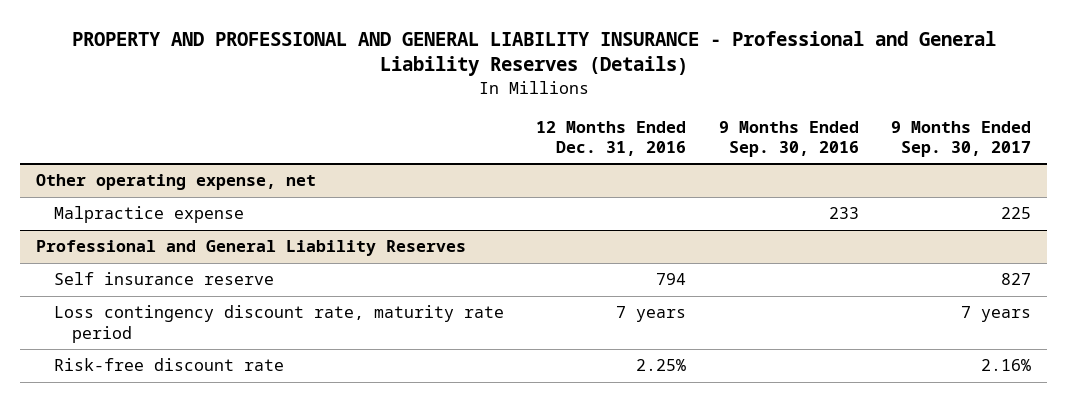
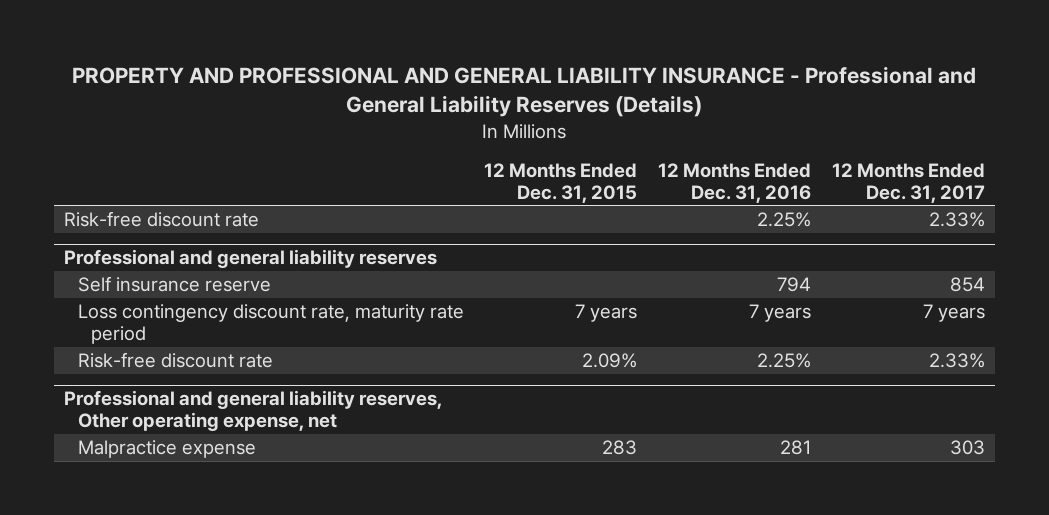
- | 12 Months Ended Dec. 31, 2016 | 9 Months Ended Sep. 30, 2016 | 9 Months Ended Sep. 30, 2017
+ | 12 Months Ended Dec. 31, 2015 | 12 Months Ended Dec. 31, 2016 | 12 Months Ended Dec. 31, 2017
- Other operating expense, net
- Malpractice expense | | 233 | 225
- Professional and General Liability Reserves
+ Risk-free discount rate | | 2.25% | 2.33%
+ Professional and general liability reserves
+ Professional and general liability reserves, Other operating expense, net
+ Malpractice expense | 283 | 281 | 303

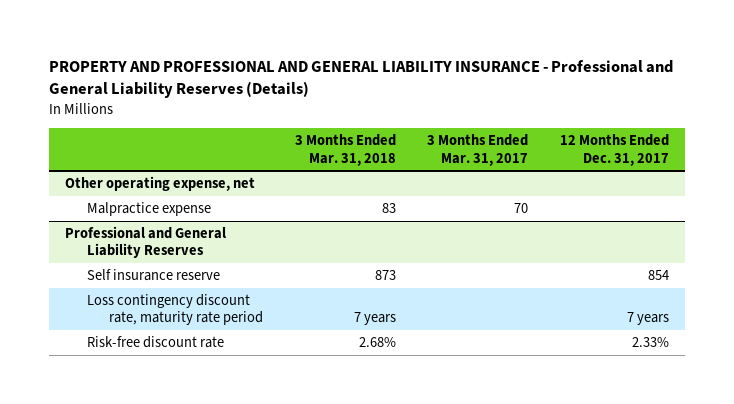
- | 12 Months Ended Dec. 31, 2015 | 12 Months Ended Dec. 31, 2016 | 12 Months Ended Dec. 31, 2017
+ | 3 Months Ended Mar. 31, 2018 | 3 Months Ended Mar. 31, 2017 | 12 Months Ended Dec. 31, 2017
- Risk-free discount rate | | 2.25% | 2.33%
- Professional and general liability reserves
+ Other operating expense, net
+ Malpractice expense | 83 | 70 |
+ Professional and General Liability Reserves
- Professional and general liability reserves, Other operating expense, net
- Malpractice expense | 283 | 281 | 303

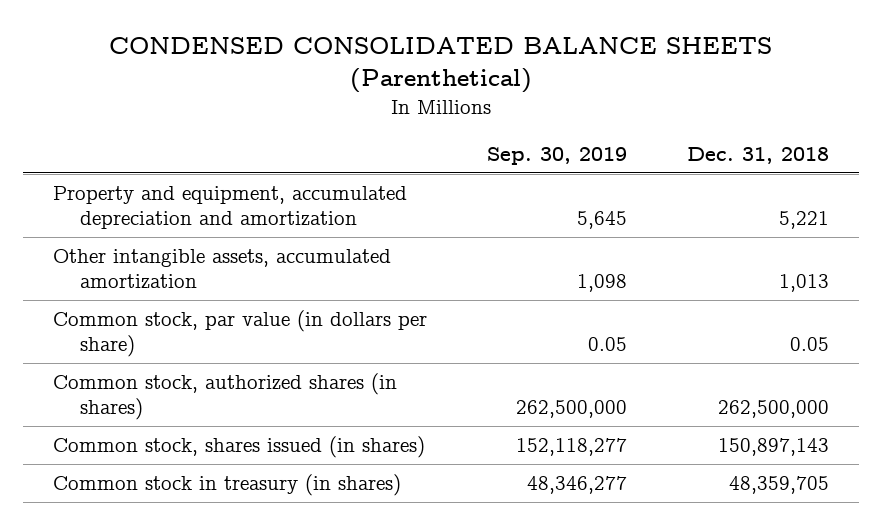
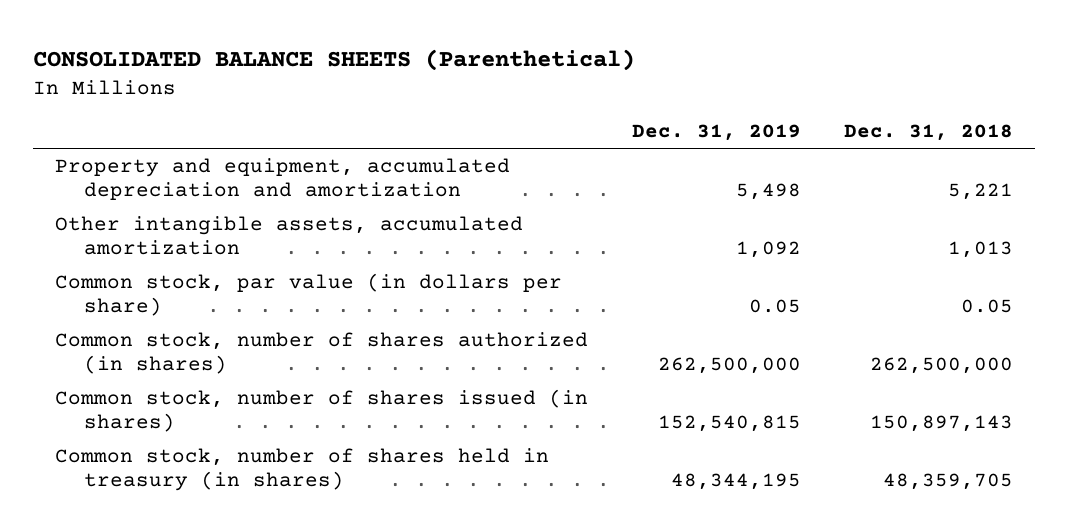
- CONDENSED CONSOLIDATED BALANCE SHEETS (Parenthetical)
+ CONSOLIDATED BALANCE SHEETS (Parenthetical)
- | Sep. 30, 2019 | Dec. 31, 2018
+ | Dec. 31, 2019 | Dec. 31, 2018
- Common stock, authorized shares (in shares) | 262,500,000 | 262,500,000
- Common stock, shares issued (in shares) | 152,118,277 | 150,897,143
- Common stock in treasury (in shares) | 48,346,277 | 48,359,705
+ Common stock, number of shares authorized (in shares) | 262,500,000 | 262,500,000
+ Common stock, number of shares issued (in shares) | 152,540,815 | 150,897,143
+ Common stock, number of shares held in treasury (in shares) | 48,344,195 | 48,359,705

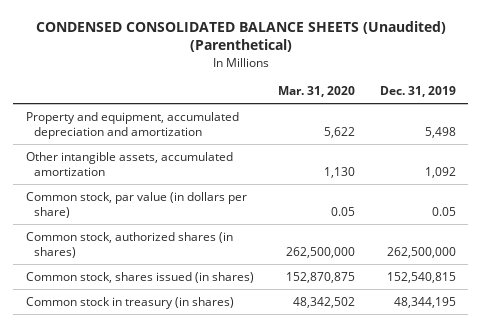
- CONSOLIDATED BALANCE SHEETS (Parenthetical)
+ CONDENSED CONSOLIDATED BALANCE SHEETS (Unaudited) (Parenthetical)
- | Dec. 31, 2019 | Dec. 31, 2018
+ | Mar. 31, 2020 | Dec. 31, 2019
- Common stock, number of shares authorized (in shares) | 262,500,000 | 262,500,000
- Common stock, number of shares issued (in shares) | 152,540,815 | 150,897,143
- Common stock, number of shares held in treasury (in shares) | 48,344,195 | 48,359,705
+ Common stock, authorized shares (in shares) | 262,500,000 | 262,500,000
+ Common stock, shares issued (in shares) | 152,870,875 | 152,540,815
+ Common stock in treasury (in shares) | 48,342,502 | 48,344,195

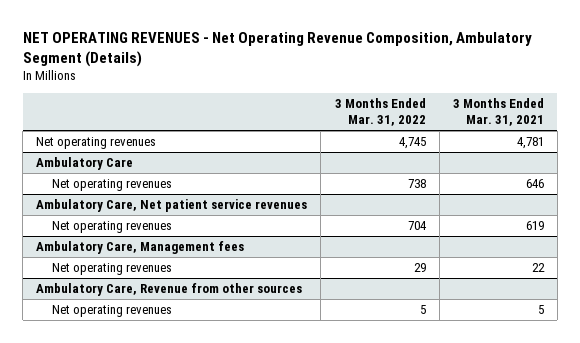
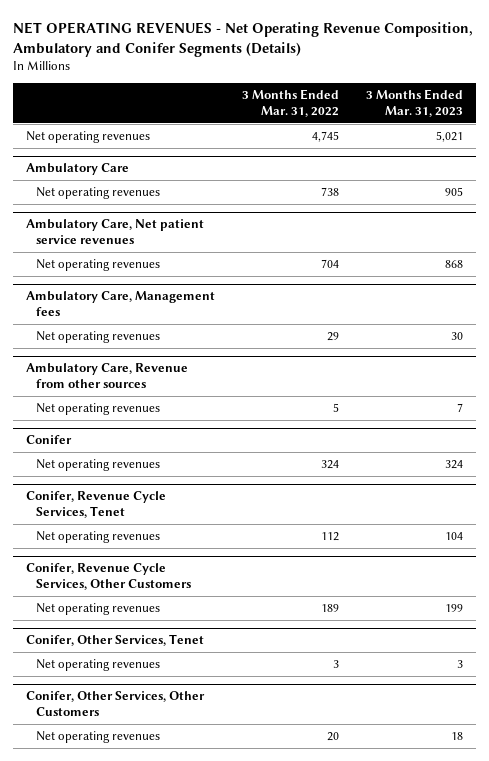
- NET OPERATING REVENUES - Net Operating Revenue Composition, Ambulatory Segment (Details)
+ NET OPERATING REVENUES - Net Operating Revenue Composition, Ambulatory and Conifer Segments (Details)
- | 3 Months Ended Mar. 31, 2022 | 3 Months Ended Mar. 31, 2021
+ | 3 Months Ended Mar. 31, 2022 | 3 Months Ended Mar. 31, 2023
+ Conifer
+ Net operating revenues | 324 | 324
+ Conifer, Revenue Cycle Services, Tenet
+ Net operating revenues | 112 | 104
+ Conifer, Revenue Cycle Services, Other Customers
+ Net operating revenues | 189 | 199
+ Conifer, Other Services, Tenet
+ Net operating revenues | 3 | 3
+ Conifer, Other Services, Other Customers
+ Net operating revenues | 20 | 18

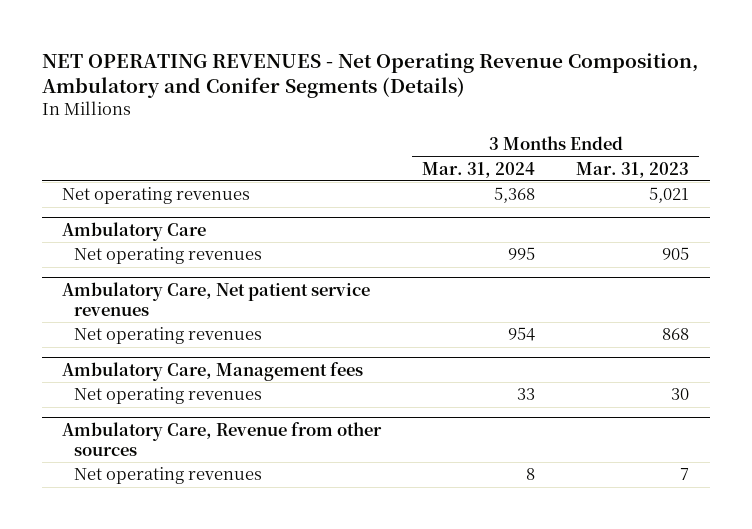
- | 3 Months Ended Mar. 31, 2022 | 3 Months Ended Mar. 31, 2023
+ | 3 Months Ended Mar. 31, 2024 | 3 Months Ended Mar. 31, 2023
- Conifer
- Net operating revenues | 324 | 324
- Conifer, Revenue Cycle Services, Tenet
- Net operating revenues | 112 | 104
- Conifer, Revenue Cycle Services, Other Customers
- Net operating revenues | 189 | 199
- Conifer, Other Services, Tenet
- Net operating revenues | 3 | 3
- Conifer, Other Services, Other Customers
- Net operating revenues | 20 | 18

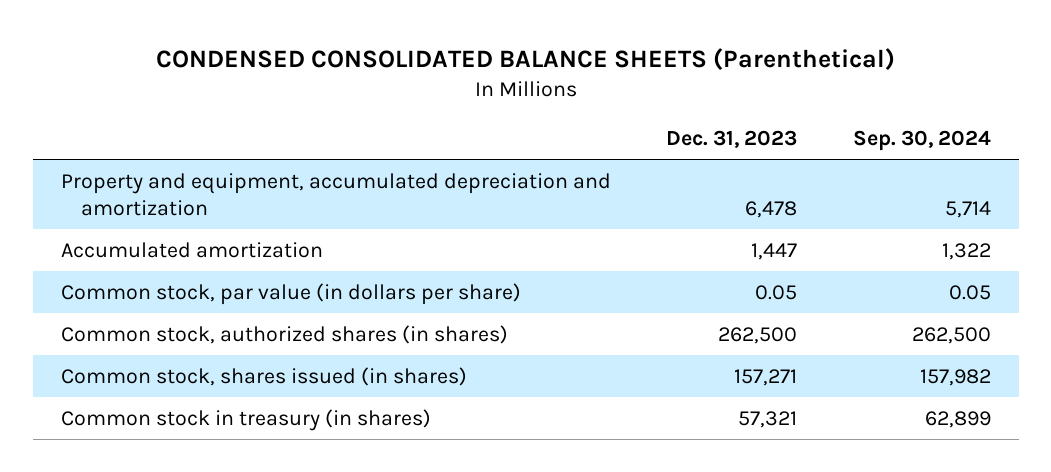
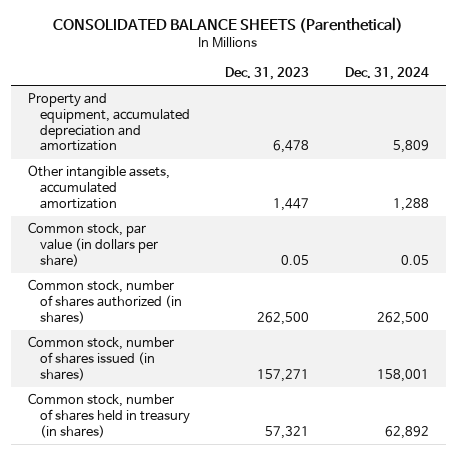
- CONDENSED CONSOLIDATED BALANCE SHEETS (Parenthetical)
+ CONSOLIDATED BALANCE SHEETS (Parenthetical)
- | Dec. 31, 2023 | Sep. 30, 2024
+ | Dec. 31, 2023 | Dec. 31, 2024
- Accumulated amortization | 1,447 | 1,322
+ Other intangible assets, accumulated amortization | 1,447 | 1,288
- Common stock, authorized shares (in shares) | 262,500 | 262,500
- Common stock, shares issued (in shares) | 157,271 | 157,982
- Common stock in treasury (in shares) | 57,321 | 62,899
+ Common stock, number of shares authorized (in shares) | 262,500 | 262,500
+ Common stock, number of shares issued (in shares) | 157,271 | 158,001
+ Common stock, number of shares held in treasury (in shares) | 57,321 | 62,892

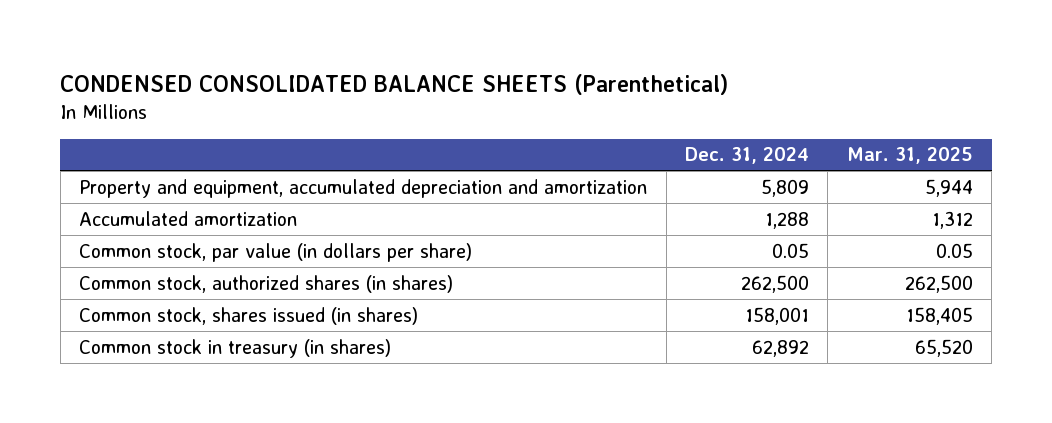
- CONSOLIDATED BALANCE SHEETS (Parenthetical)
+ CONDENSED CONSOLIDATED BALANCE SHEETS (Parenthetical)
- | Dec. 31, 2023 | Dec. 31, 2024
+ | Dec. 31, 2024 | Mar. 31, 2025
- Other intangible assets, accumulated amortization | 1,447 | 1,288
+ Accumulated amortization | 1,288 | 1,312
- Common stock, number of shares authorized (in shares) | 262,500 | 262,500
- Common stock, number of shares issued (in shares) | 157,271 | 158,001
- Common stock, number of shares held in treasury (in shares) | 57,321 | 62,892
+ Common stock, authorized shares (in shares) | 262,500 | 262,500
+ Common stock, shares issued (in shares) | 158,001 | 158,405
+ Common stock in treasury (in shares) | 62,892 | 65,520

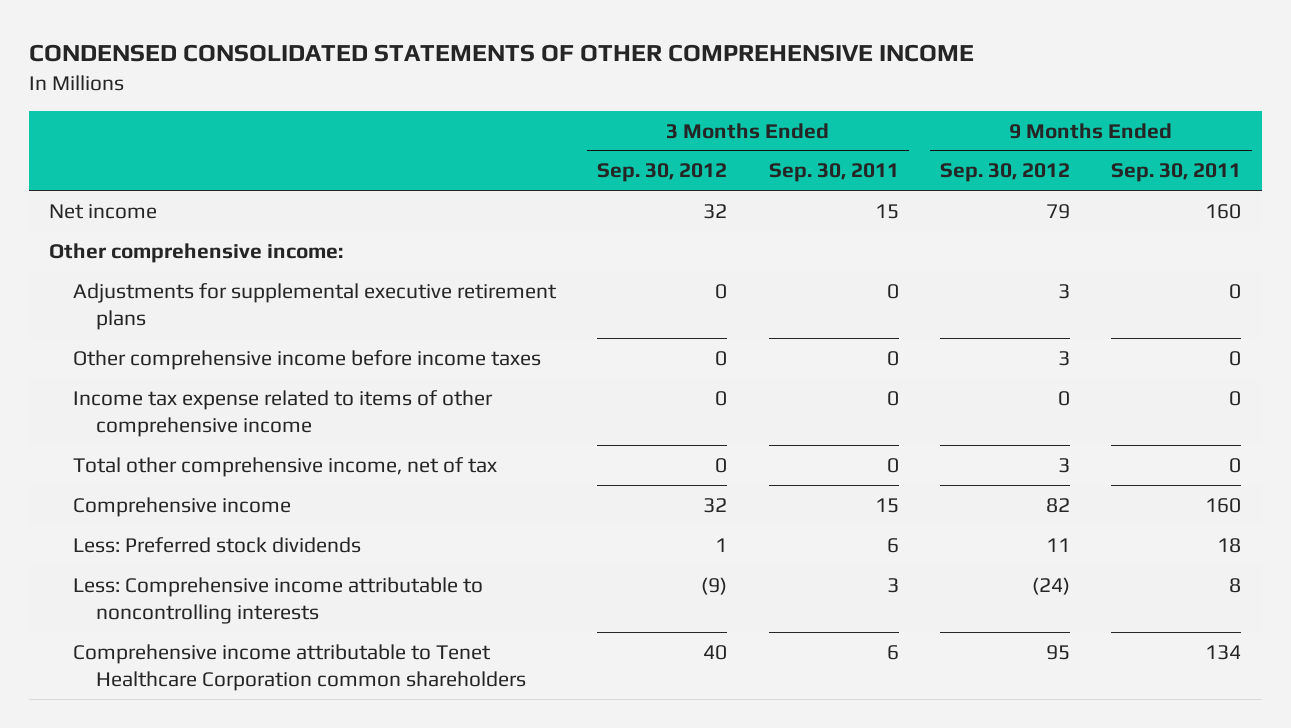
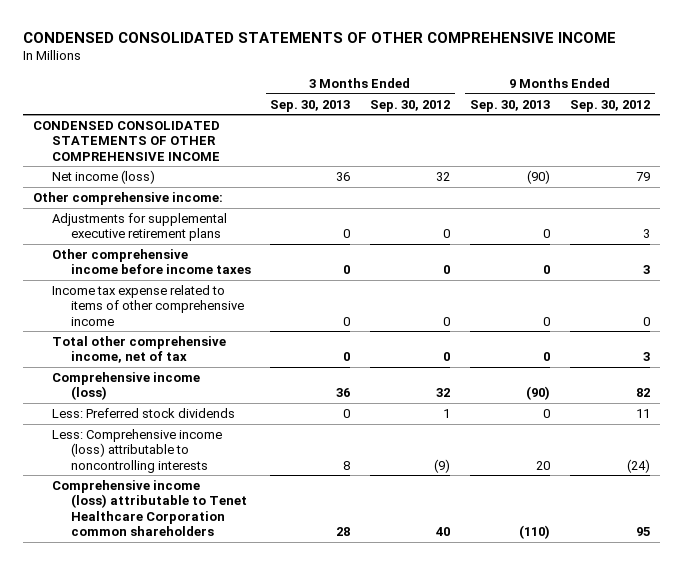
- | 3 Months Ended Sep. 30, 2012 | 3 Months Ended Sep. 30, 2011 | 9 Months Ended Sep. 30, 2012 | 9 Months Ended Sep. 30, 2011
+ | 3 Months Ended Sep. 30, 2013 | 3 Months Ended Sep. 30, 2012 | 9 Months Ended Sep. 30, 2013 | 9 Months Ended Sep. 30, 2012
- Net income | 32 | 15 | 79 | 160
+ CONDENSED CONSOLIDATED STATEMENTS OF OTHER COMPREHENSIVE INCOME
+ Net income (loss) | 36 | 32 | (90) | 79
- Comprehensive income | 32 | 15 | 82 | 160
+ Comprehensive income (loss) | 36 | 32 | (90) | 82
- Less: Comprehensive income attributable to noncontrolling interests | (9) | 3 | (24) | 8
- Comprehensive income attributable to Tenet Healthcare Corporation common shareholders | 40 | 6 | 95 | 134
+ Less: Comprehensive income (loss) attributable to noncontrolling interests | 8 | (9) | 20 | (24)
+ Comprehensive income (loss) attributable to Tenet Healthcare Corporation common shareholders | 28 | 40 | (110) | 95

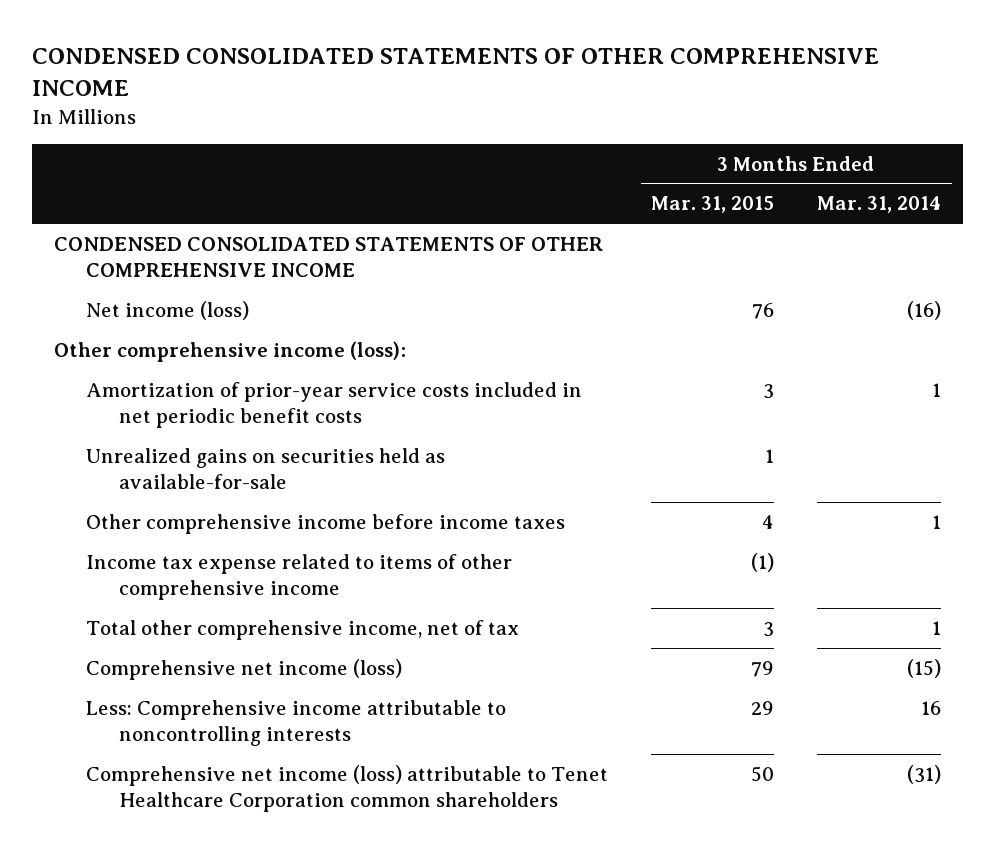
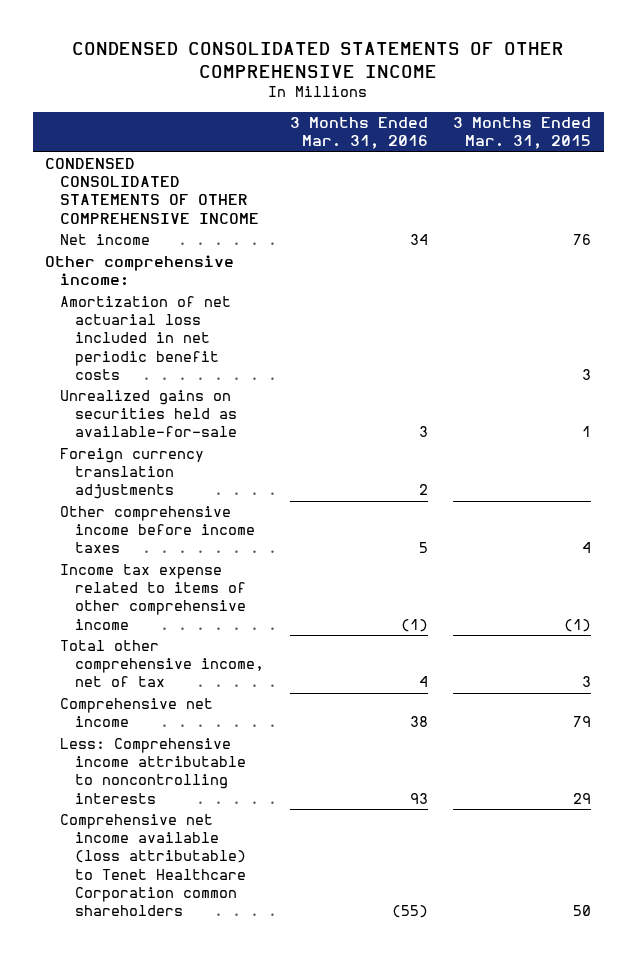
- | 3 Months Ended Mar. 31, 2015 | 3 Months Ended Mar. 31, 2014
+ | 3 Months Ended Mar. 31, 2016 | 3 Months Ended Mar. 31, 2015
- Net income (loss) | 76 | (16)
- Other comprehensive income (loss):
- Amortization of prior-year service costs included in net periodic benefit costs | 3 | 1
+ Net income | 34 | 76
+ Other comprehensive income:
+ Amortization of net actuarial loss included in net periodic benefit costs | | 3
+ Foreign currency translation adjustments | 2 |
- Comprehensive net income (loss) | 79 | (15)
+ Comprehensive net income | 38 | 79
- Comprehensive net income (loss) attributable to Tenet Healthcare Corporation common shareholders | 50 | (31)
+ Comprehensive net income available (loss attributable) to Tenet Healthcare Corporation common shareholders | (55) | 50

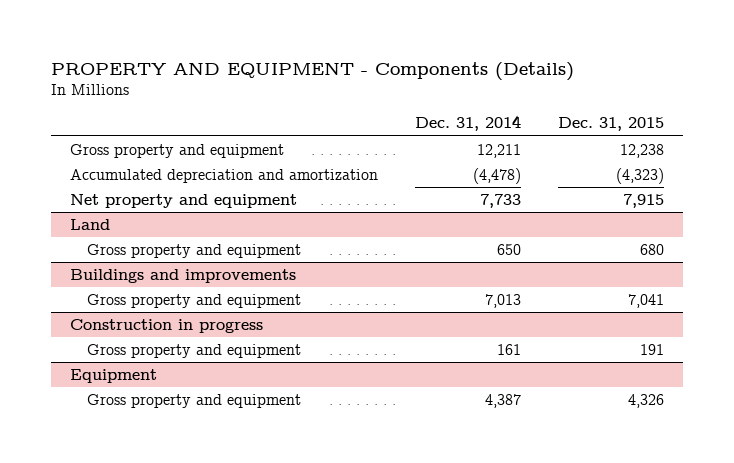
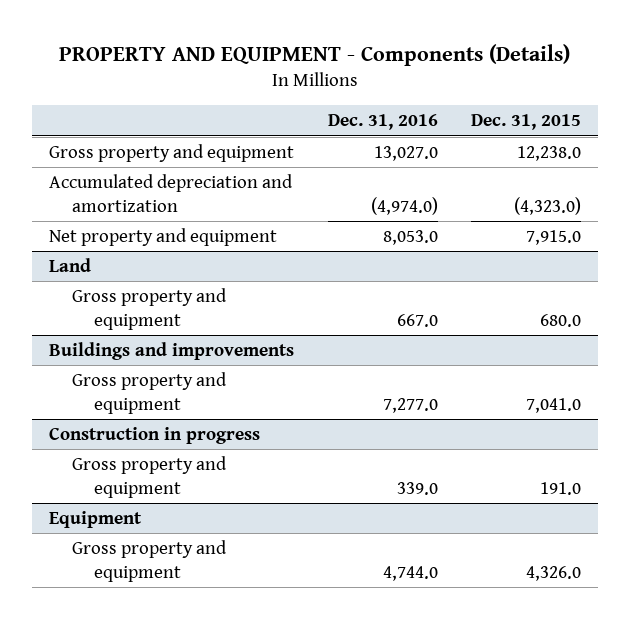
- | Dec. 31, 2014 | Dec. 31, 2015
+ | Dec. 31, 2016 | Dec. 31, 2015
- Gross property and equipment | 12,211 | 12,238
- Accumulated depreciation and amortization | (4,478) | (4,323)
- Net property and equipment | 7,733 | 7,915
+ Gross property and equipment | 13,027.0 | 12,238.0
+ Accumulated depreciation and amortization | (4,974.0) | (4,323.0)
+ Net property and equipment | 8,053.0 | 7,915.0
@ Land
- Gross property and equipment | 650 | 680
+ Gross property and equipment | 667.0 | 680.0
@ Buildings and improvements
- Gross property and equipment | 7,013 | 7,041
+ Gross property and equipment | 7,277.0 | 7,041.0
@ Construction in progress
- Gross property and equipment | 161 | 191
+ Gross property and equipment | 339.0 | 191.0
@ Equipment
- Gross property and equipment | 4,387 | 4,326
+ Gross property and equipment | 4,744.0 | 4,326.0

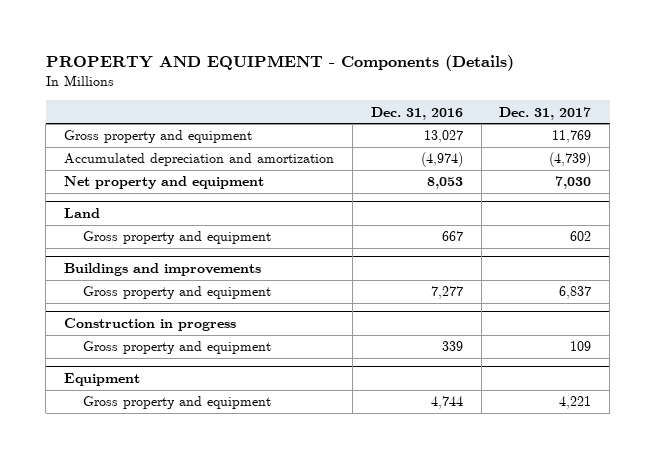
- | Dec. 31, 2016 | Dec. 31, 2015
+ | Dec. 31, 2016 | Dec. 31, 2017
- Gross property and equipment | 13,027.0 | 12,238.0
- Accumulated depreciation and amortization | (4,974.0) | (4,323.0)
- Net property and equipment | 8,053.0 | 7,915.0
+ Gross property and equipment | 13,027 | 11,769
+ Accumulated depreciation and amortization | (4,974) | (4,739)
+ Net property and equipment | 8,053 | 7,030
@ Land
- Gross property and equipment | 667.0 | 680.0
+ Gross property and equipment | 667 | 602
@ Buildings and improvements
- Gross property and equipment | 7,277.0 | 7,041.0
+ Gross property and equipment | 7,277 | 6,837
@ Construction in progress
- Gross property and equipment | 339.0 | 191.0
+ Gross property and equipment | 339 | 109
@ Equipment
- Gross property and equipment | 4,744.0 | 4,326.0
+ Gross property and equipment | 4,744 | 4,221

